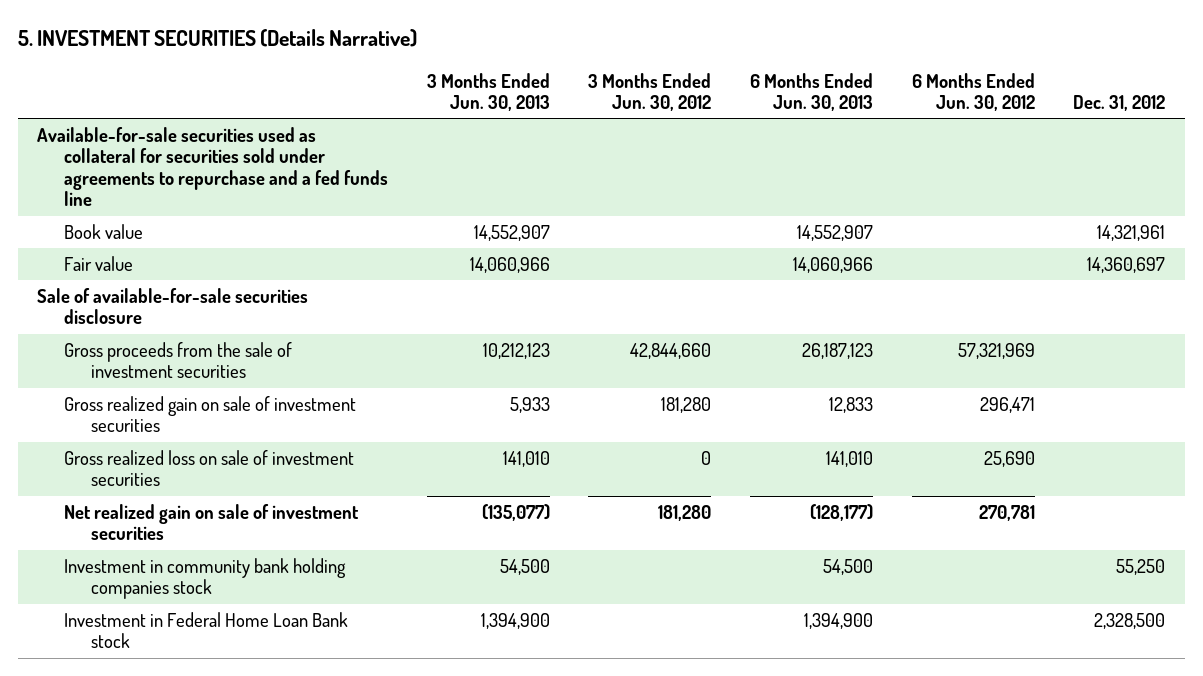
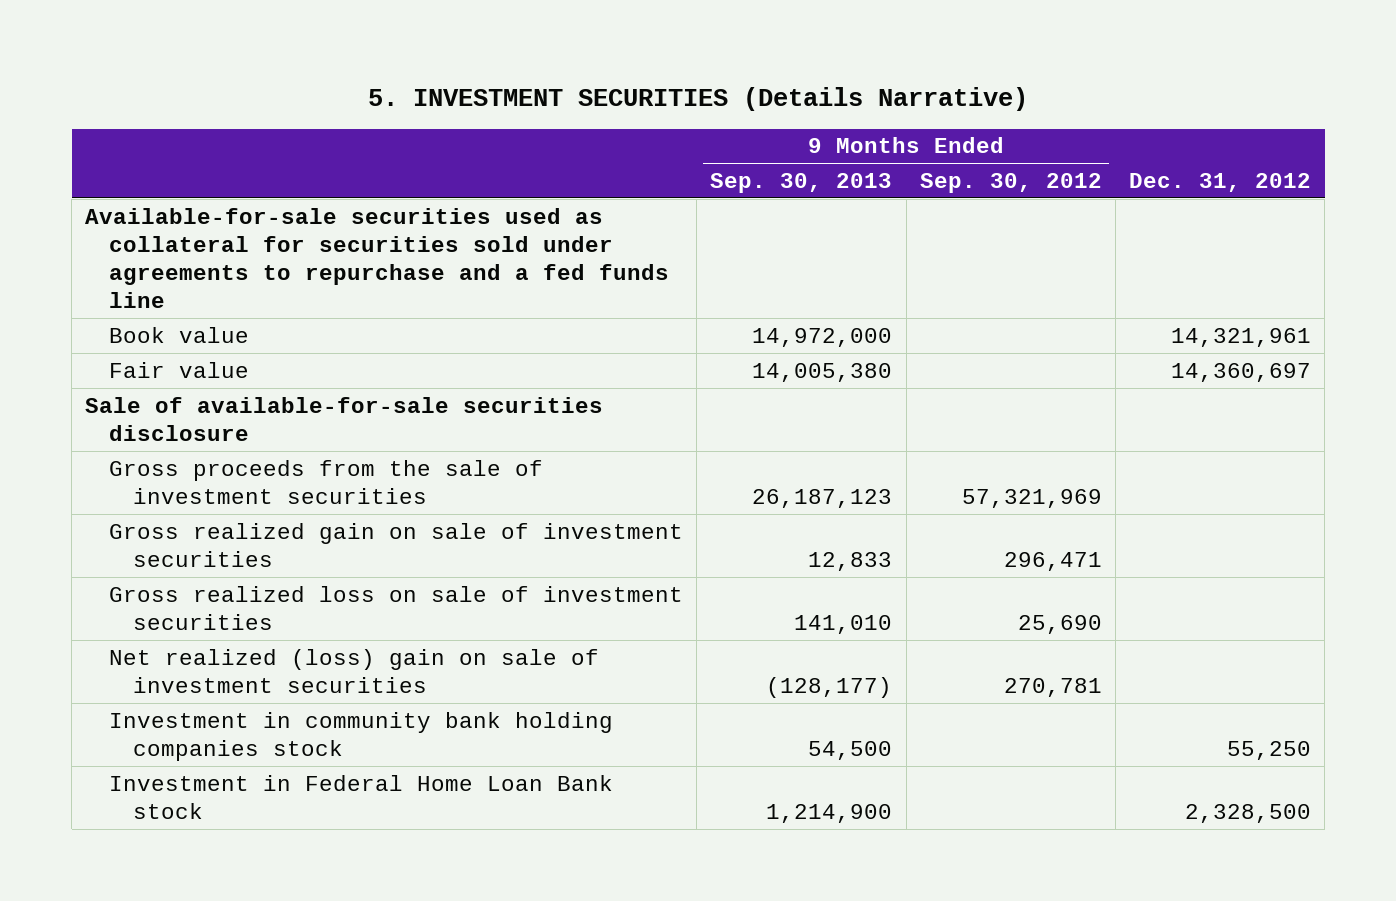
- | 3 Months Ended Jun. 30, 2013 | 3 Months Ended Jun. 30, 2012 | 6 Months Ended Jun. 30, 2013 | 6 Months Ended Jun. 30, 2012 | Dec. 31, 2012
+ | 9 Months Ended Sep. 30, 2013 | 9 Months Ended Sep. 30, 2012 | Dec. 31, 2012
- Net realized gain on sale of investment securities | (135,077) | 181,280 | (128,177) | 270,781 |
+ Net realized (loss) gain on sale of investment securities | (128,177) | 270,781 |

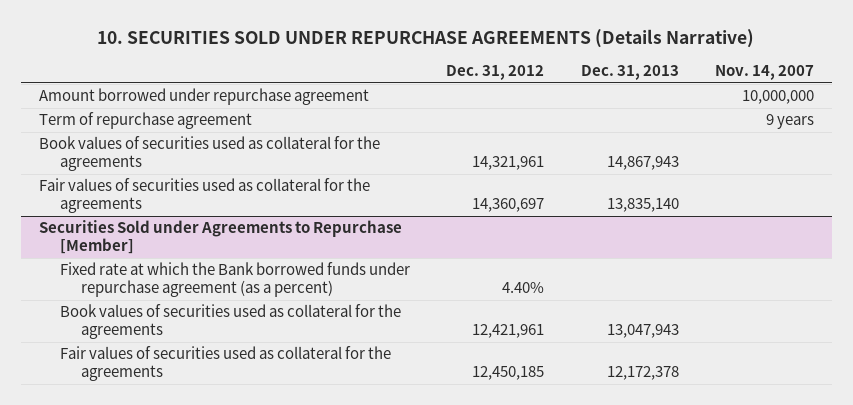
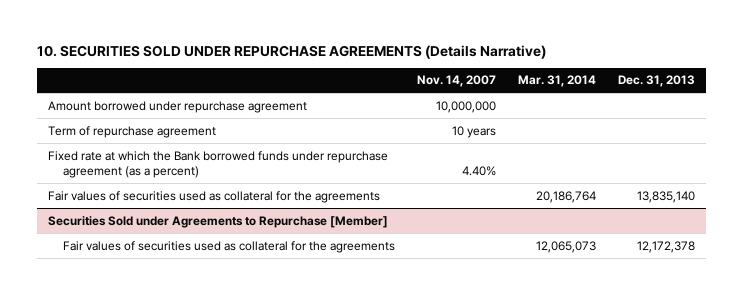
- | Dec. 31, 2012 | Dec. 31, 2013 | Nov. 14, 2007
+ | Nov. 14, 2007 | Mar. 31, 2014 | Dec. 31, 2013
- Term of repurchase agreement | | | 9 years
- Book values of securities used as collateral for the agreements | 14,321,961 | 14,867,943 |
+ Term of repurchase agreement | 10 years | |
+ Fixed rate at which the Bank borrowed funds under repurchase agreement (as a percent) | 4.40% | |
@ Securities Sold under Agreements to Repurchase [Member]
- Fixed rate at which the Bank borrowed funds under repurchase agreement (as a percent) | 4.40% | |
- Book values of securities used as collateral for the agreements | 12,421,961 | 13,047,943 |

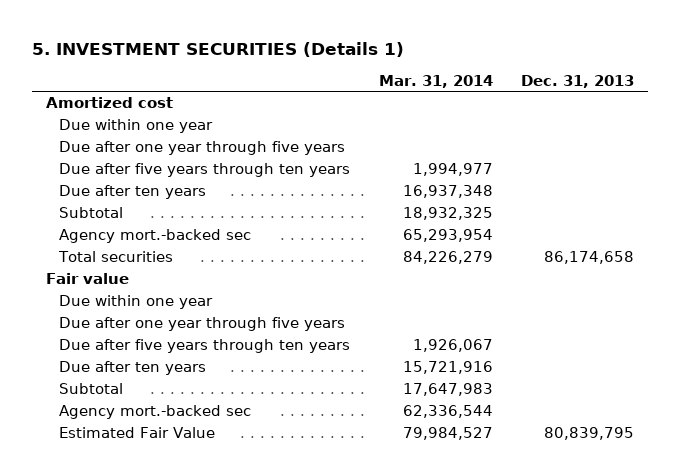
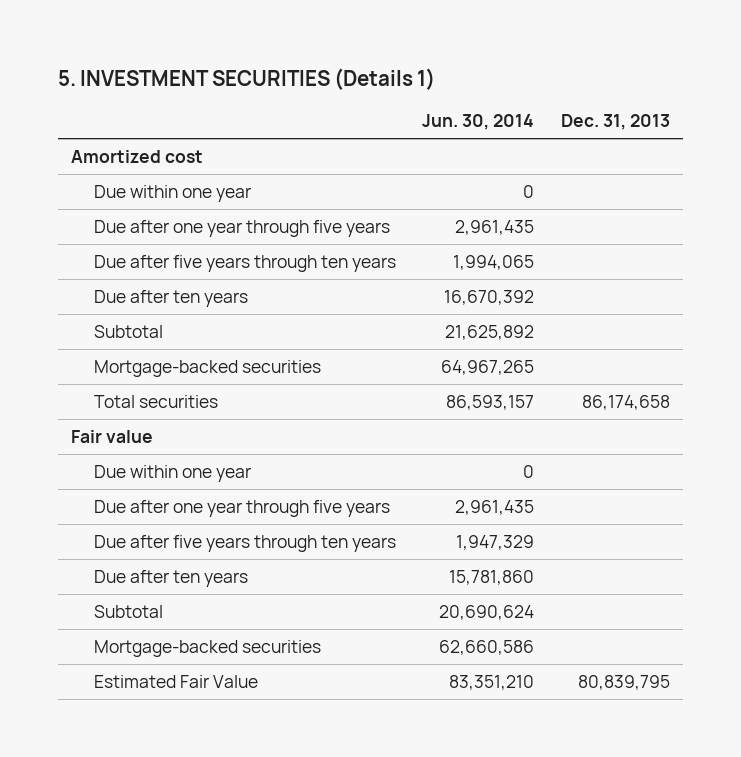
- | Mar. 31, 2014 | Dec. 31, 2013
+ | Jun. 30, 2014 | Dec. 31, 2013
- Agency mort.-backed sec | 65,293,954 |
+ Mortgage-backed securities | 64,967,265 |
- Agency mort.-backed sec | 62,336,544 |
+ Mortgage-backed securities | 62,660,586 |

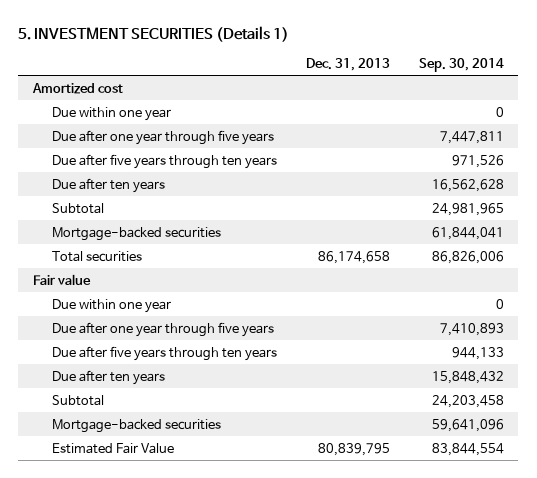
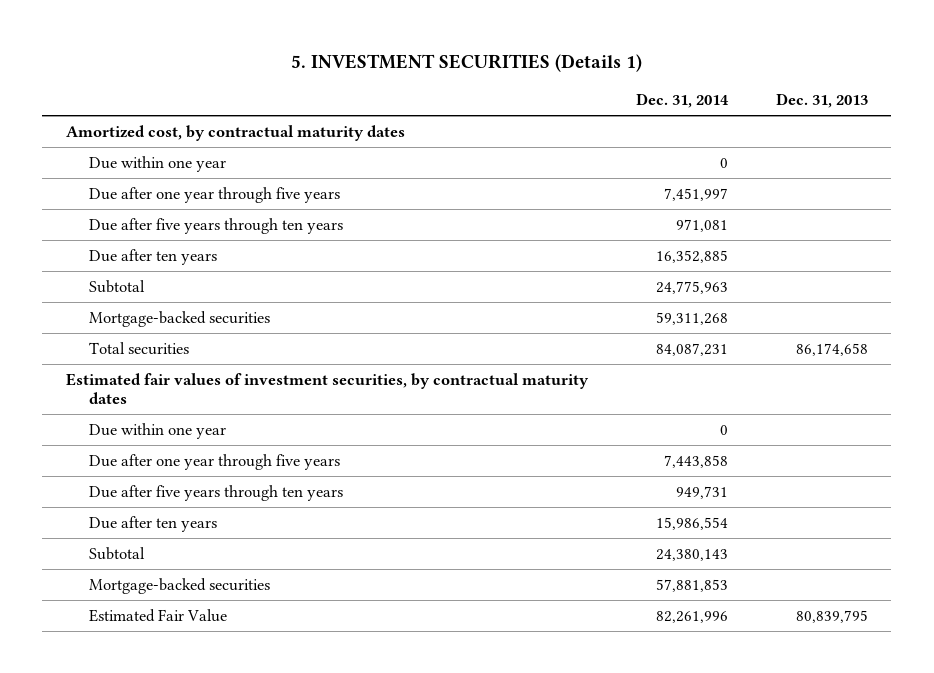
- | Dec. 31, 2013 | Sep. 30, 2014
+ | Dec. 31, 2014 | Dec. 31, 2013
- Amortized cost
+ Amortized cost, by contractual maturity dates
- Fair value
+ Estimated fair values of investment securities, by contractual maturity dates

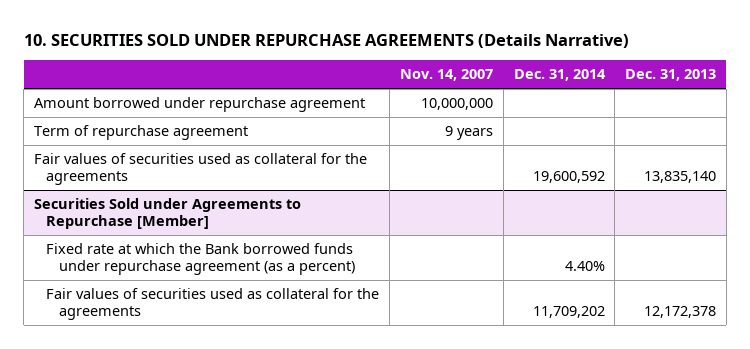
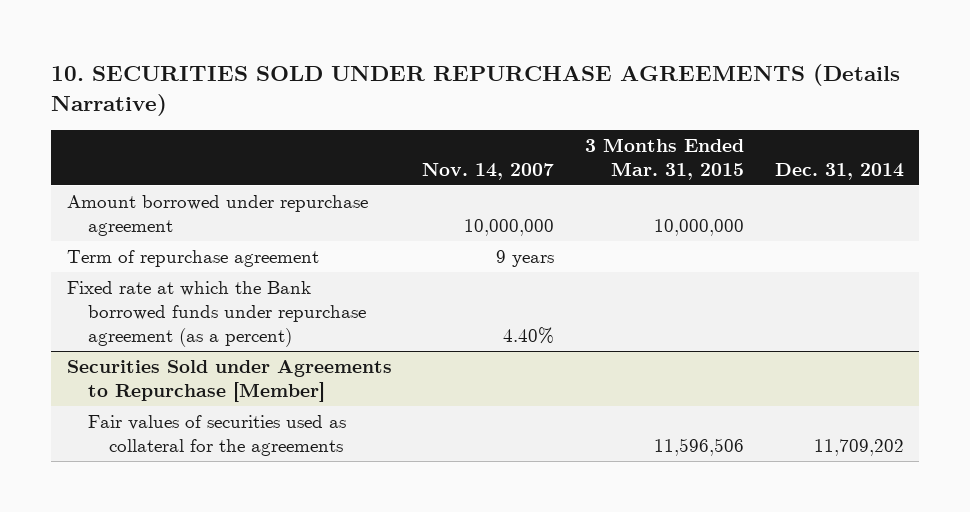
- | Nov. 14, 2007 | Dec. 31, 2014 | Dec. 31, 2013
+ | Nov. 14, 2007 | 3 Months Ended Mar. 31, 2015 | Dec. 31, 2014
- Fair values of securities used as collateral for the agreements | | 19,600,592 | 13,835,140
+ Fixed rate at which the Bank borrowed funds under repurchase agreement (as a percent) | 4.40% | |
@ Securities Sold under Agreements to Repurchase [Member]
- Fixed rate at which the Bank borrowed funds under repurchase agreement (as a percent) | | 4.40% |

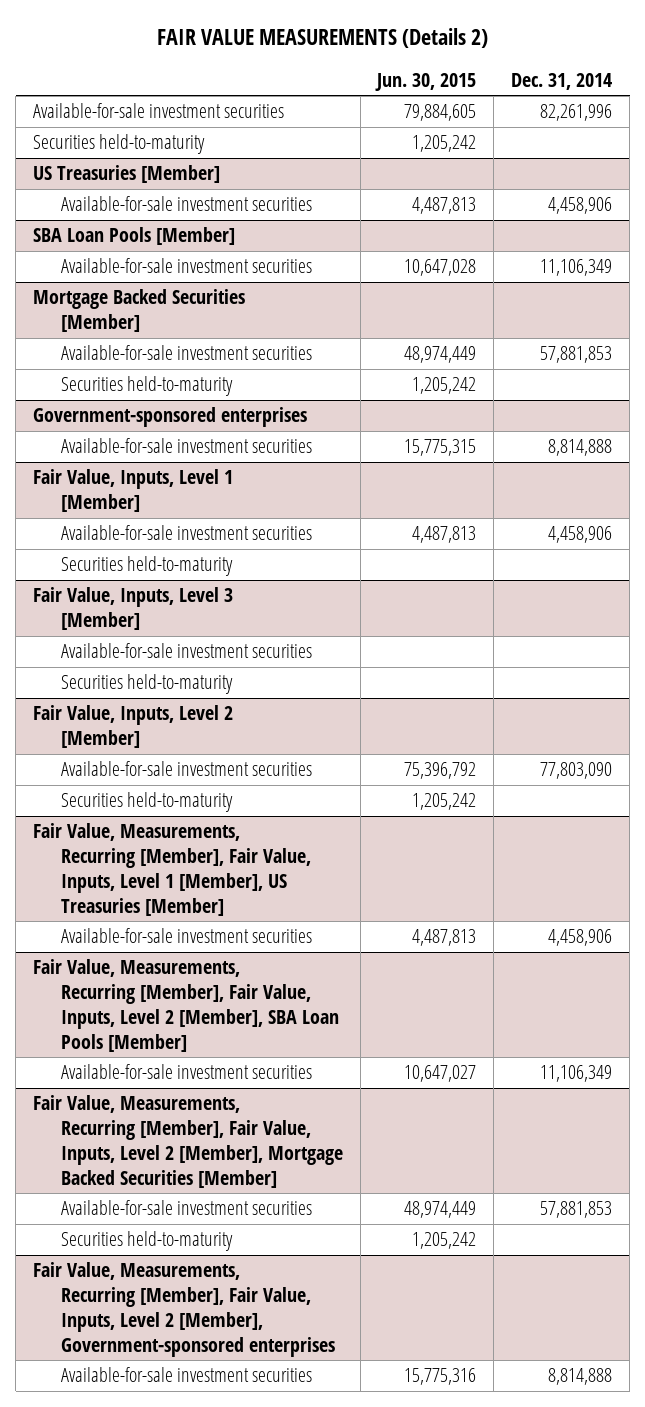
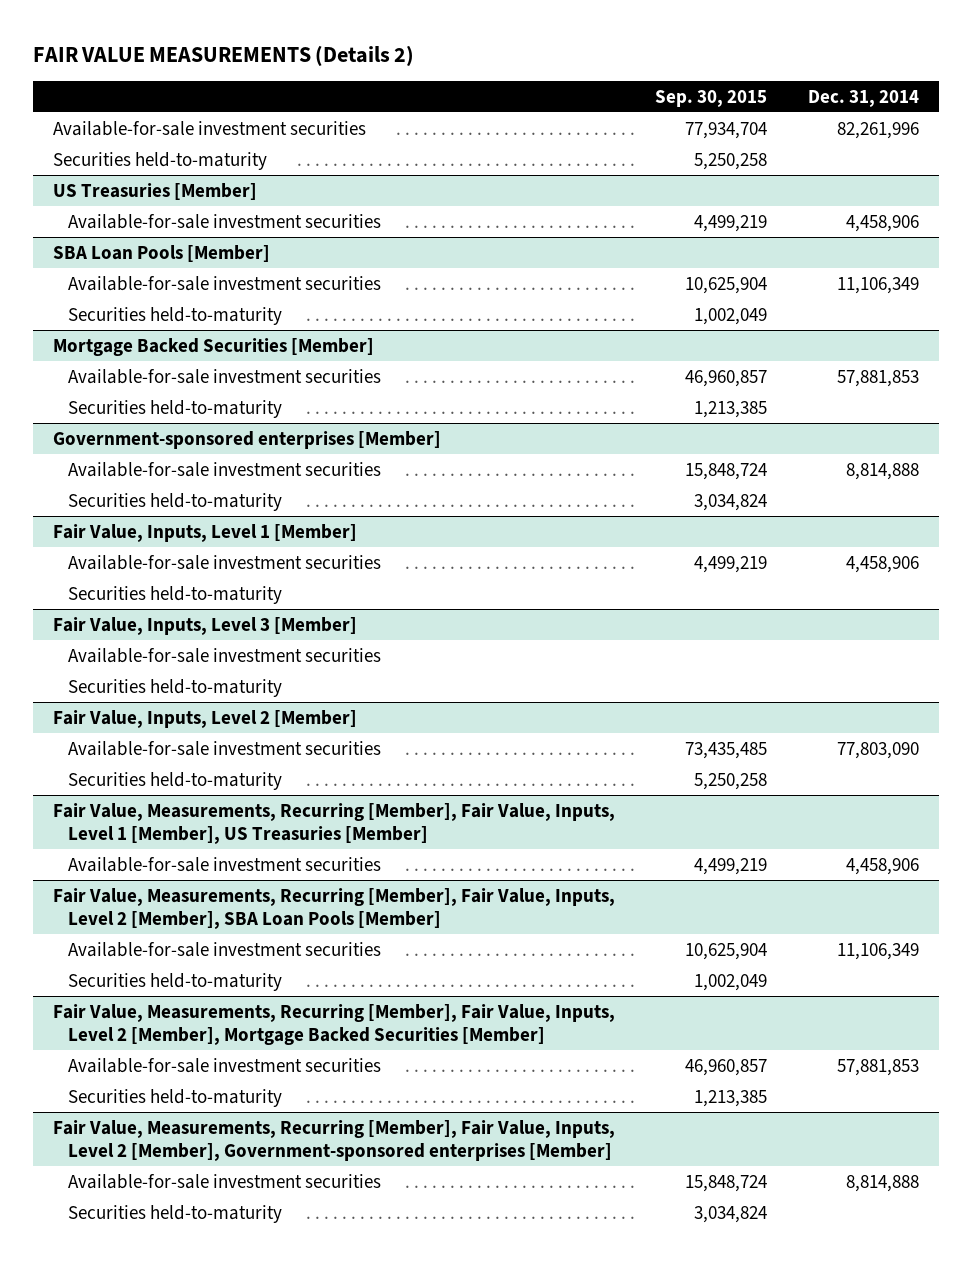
- | Jun. 30, 2015 | Dec. 31, 2014
+ | Sep. 30, 2015 | Dec. 31, 2014
@ SBA Loan Pools [Member]
+ Securities held-to-maturity | 1,002,049 |
- Government-sponsored enterprises
+ Government-sponsored enterprises [Member]
+ Securities held-to-maturity | 3,034,824 |
@ Fair Value, Measurements, Recurring [Member], Fair Value, Inputs, Level 2 [Member], SBA Loan Pools [Member]
+ Securities held-to-maturity | 1,002,049 |
- Fair Value, Measurements, Recurring [Member], Fair Value, Inputs, Level 2 [Member], Government-sponsored enterprises
+ Fair Value, Measurements, Recurring [Member], Fair Value, Inputs, Level 2 [Member], Government-sponsored enterprises [Member]
+ Securities held-to-maturity | 3,034,824 |

